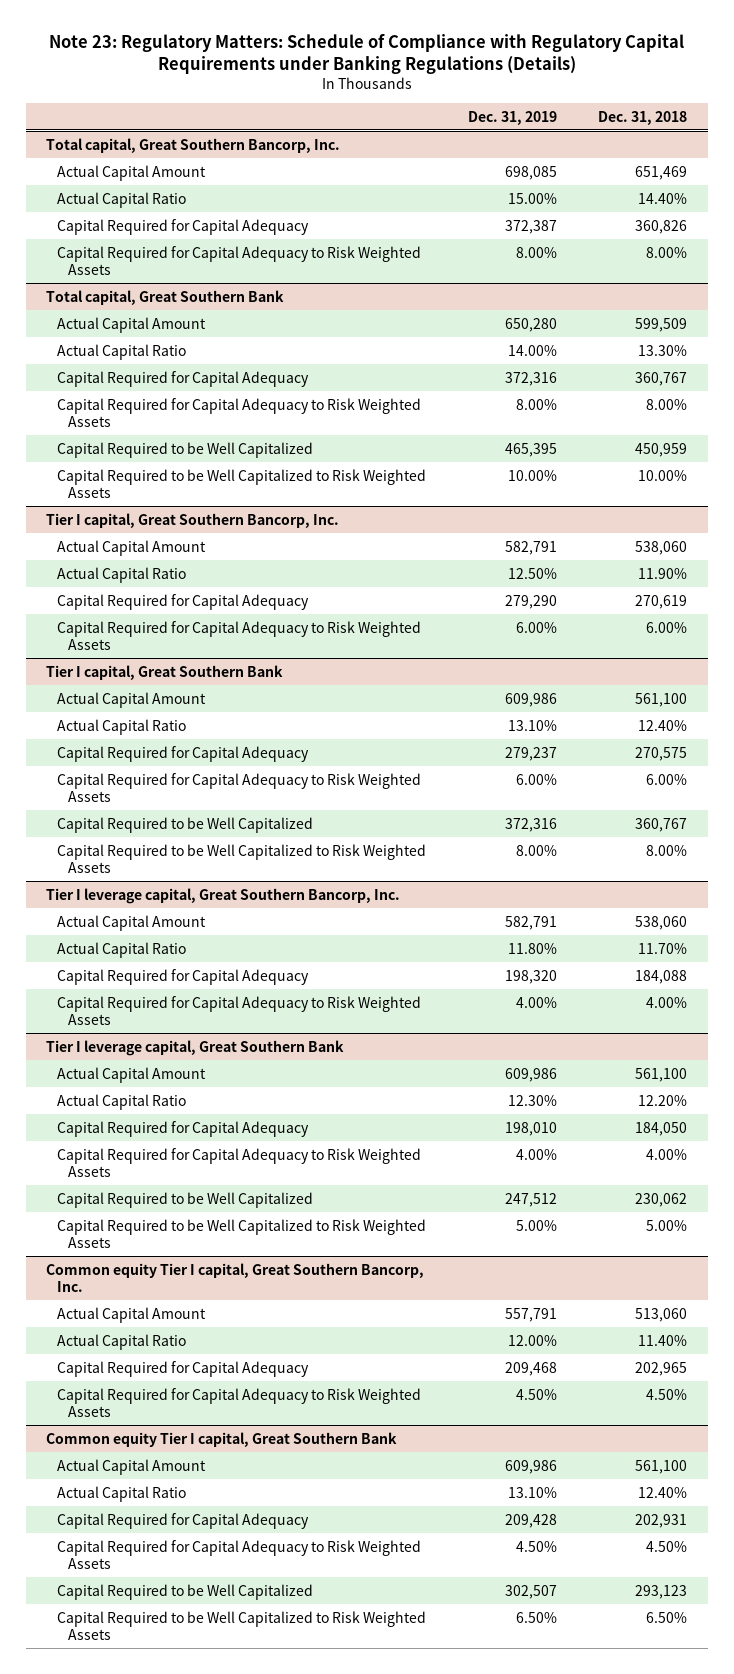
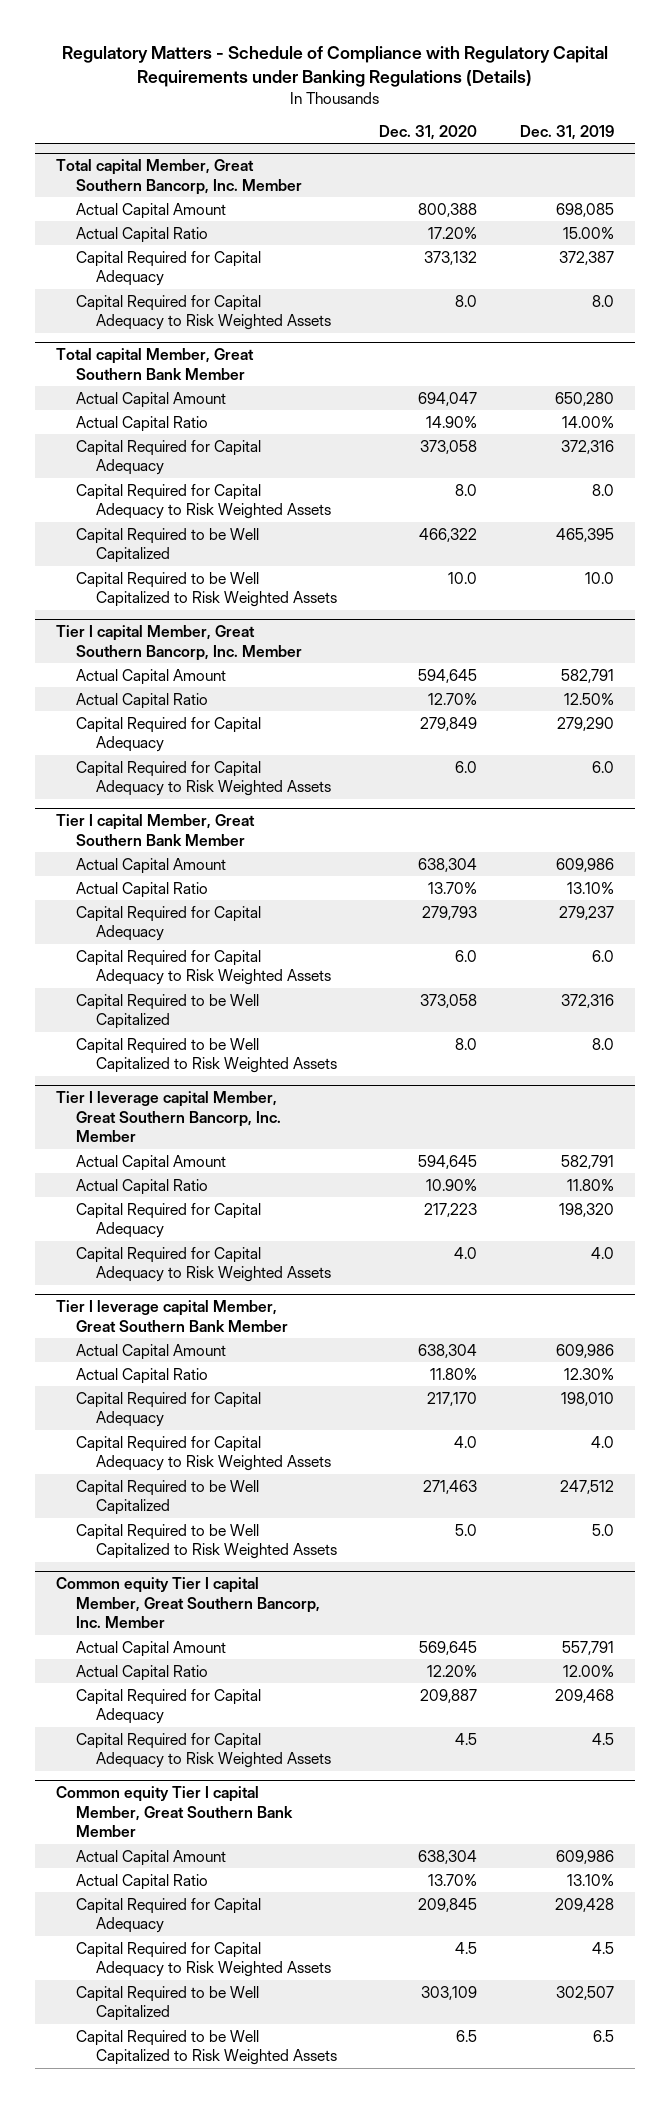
- Note 23: Regulatory Matters: Schedule of Compliance with Regulatory Capital Requirements under Banking Regulations (Details)
+ Regulatory Matters - Schedule of Compliance with Regulatory Capital Requirements under Banking Regulations (Details)
- | Dec. 31, 2019 | Dec. 31, 2018
+ | Dec. 31, 2020 | Dec. 31, 2019
- Total capital, Great Southern Bancorp, Inc.
+ Total capital Member, Great Southern Bancorp, Inc. Member
- Capital Required for Capital Adequacy to Risk Weighted Assets | 8.00% | 8.00%
- Total capital, Great Southern Bank
+ Capital Required for Capital Adequacy to Risk Weighted Assets | 8.0 | 8.0
+ Total capital Member, Great Southern Bank Member
- Capital Required for Capital Adequacy to Risk Weighted Assets | 8.00% | 8.00%
+ Capital Required for Capital Adequacy to Risk Weighted Assets | 8.0 | 8.0
- Capital Required to be Well Capitalized to Risk Weighted Assets | 10.00% | 10.00%
- Tier I capital, Great Southern Bancorp, Inc.
+ Capital Required to be Well Capitalized to Risk Weighted Assets | 10.0 | 10.0
+ Tier I capital Member, Great Southern Bancorp, Inc. Member
- Capital Required for Capital Adequacy to Risk Weighted Assets | 6.00% | 6.00%
- Tier I capital, Great Southern Bank
+ Capital Required for Capital Adequacy to Risk Weighted Assets | 6.0 | 6.0
+ Tier I capital Member, Great Southern Bank Member
- Capital Required for Capital Adequacy to Risk Weighted Assets | 6.00% | 6.00%
+ Capital Required for Capital Adequacy to Risk Weighted Assets | 6.0 | 6.0
- Capital Required to be Well Capitalized to Risk Weighted Assets | 8.00% | 8.00%
- Tier I leverage capital, Great Southern Bancorp, Inc.
+ Capital Required to be Well Capitalized to Risk Weighted Assets | 8.0 | 8.0
+ Tier I leverage capital Member, Great Southern Bancorp, Inc. Member
- Capital Required for Capital Adequacy to Risk Weighted Assets | 4.00% | 4.00%
- Tier I leverage capital, Great Southern Bank
+ Capital Required for Capital Adequacy to Risk Weighted Assets | 4.0 | 4.0
+ Tier I leverage capital Member, Great Southern Bank Member
- Capital Required for Capital Adequacy to Risk Weighted Assets | 4.00% | 4.00%
+ Capital Required for Capital Adequacy to Risk Weighted Assets | 4.0 | 4.0
- Capital Required to be Well Capitalized to Risk Weighted Assets | 5.00% | 5.00%
- Common equity Tier I capital, Great Southern Bancorp, Inc.
+ Capital Required to be Well Capitalized to Risk Weighted Assets | 5.0 | 5.0
+ Common equity Tier I capital Member, Great Southern Bancorp, Inc. Member
- Capital Required for Capital Adequacy to Risk Weighted Assets | 4.50% | 4.50%
- Common equity Tier I capital, Great Southern Bank
+ Capital Required for Capital Adequacy to Risk Weighted Assets | 4.5 | 4.5
+ Common equity Tier I capital Member, Great Southern Bank Member
- Capital Required for Capital Adequacy to Risk Weighted Assets | 4.50% | 4.50%
+ Capital Required for Capital Adequacy to Risk Weighted Assets | 4.5 | 4.5
- Capital Required to be Well Capitalized to Risk Weighted Assets | 6.50% | 6.50%
+ Capital Required to be Well Capitalized to Risk Weighted Assets | 6.5 | 6.5

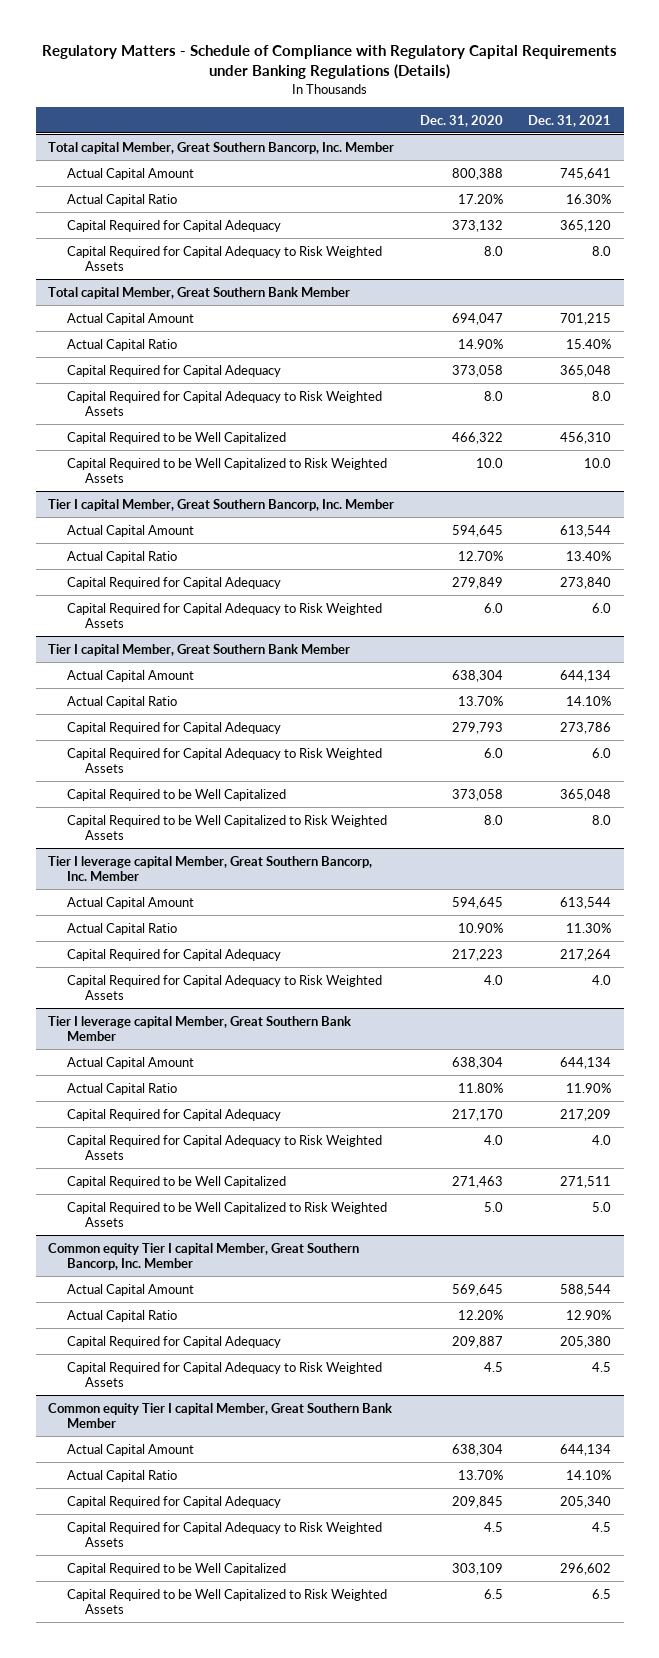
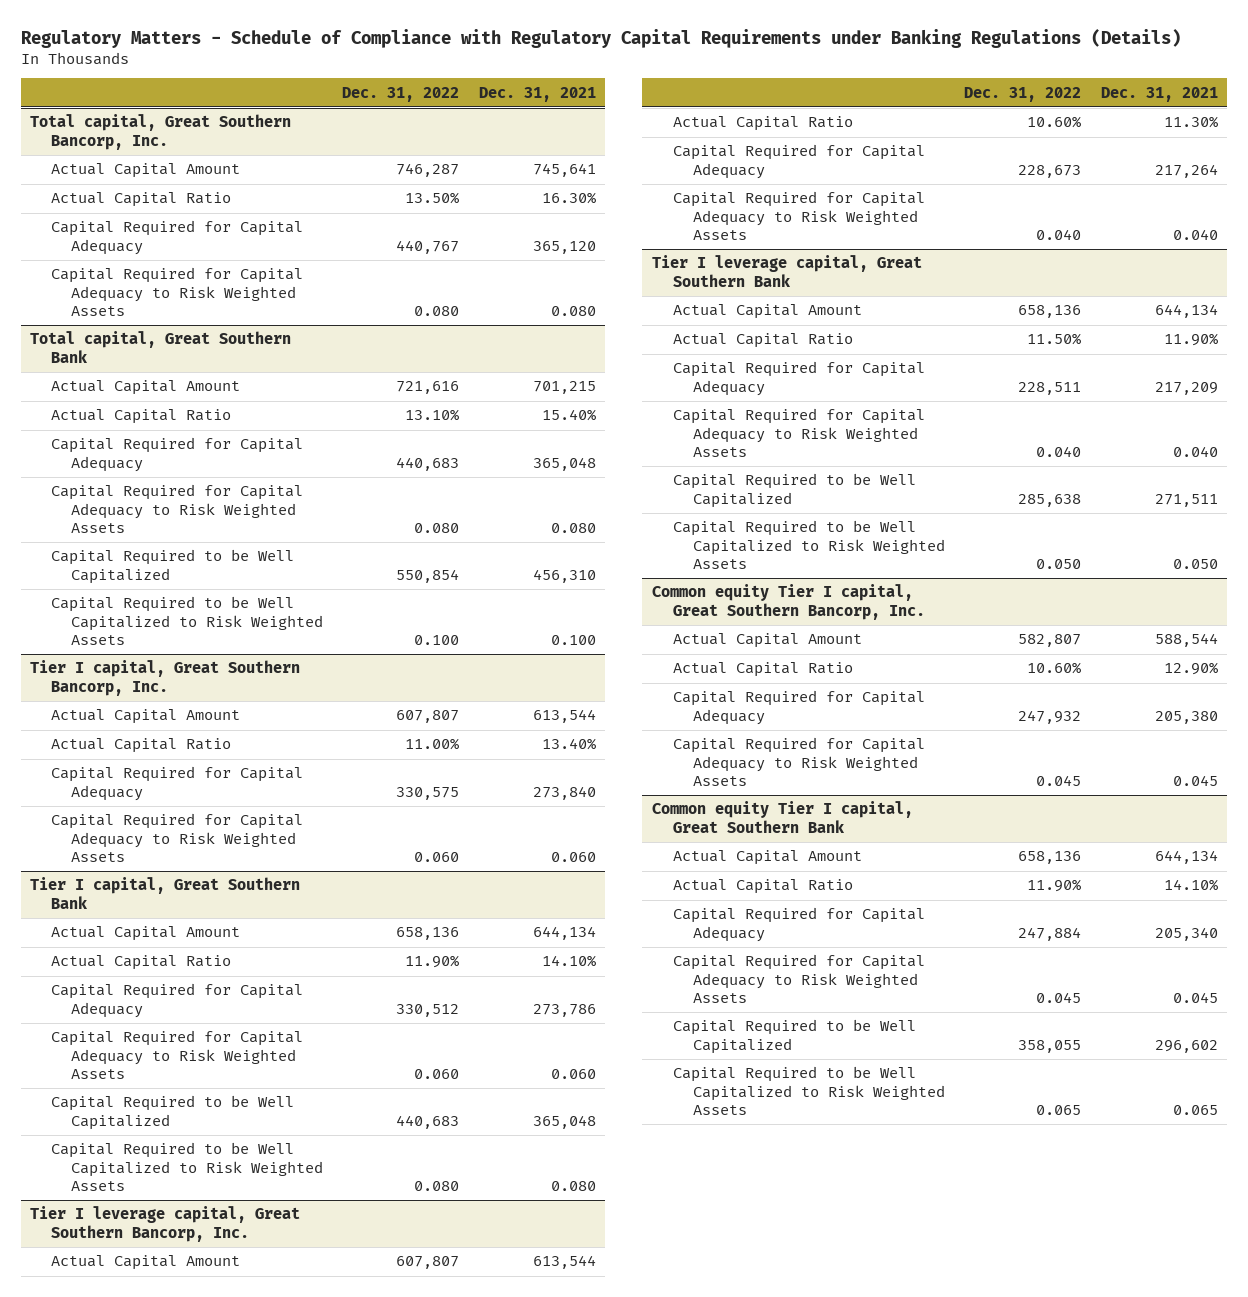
- | Dec. 31, 2020 | Dec. 31, 2021
+ | Dec. 31, 2022 | Dec. 31, 2021
- Total capital Member, Great Southern Bancorp, Inc. Member
+ Total capital, Great Southern Bancorp, Inc.
- Capital Required for Capital Adequacy to Risk Weighted Assets | 8.0 | 8.0
- Total capital Member, Great Southern Bank Member
+ Capital Required for Capital Adequacy to Risk Weighted Assets | 0.080 | 0.080
+ Total capital, Great Southern Bank
- Capital Required for Capital Adequacy to Risk Weighted Assets | 8.0 | 8.0
+ Capital Required for Capital Adequacy to Risk Weighted Assets | 0.080 | 0.080
- Capital Required to be Well Capitalized to Risk Weighted Assets | 10.0 | 10.0
- Tier I capital Member, Great Southern Bancorp, Inc. Member
+ Capital Required to be Well Capitalized to Risk Weighted Assets | 0.100 | 0.100
+ Tier I capital, Great Southern Bancorp, Inc.
- Capital Required for Capital Adequacy to Risk Weighted Assets | 6.0 | 6.0
- Tier I capital Member, Great Southern Bank Member
+ Capital Required for Capital Adequacy to Risk Weighted Assets | 0.060 | 0.060
+ Tier I capital, Great Southern Bank
- Capital Required for Capital Adequacy to Risk Weighted Assets | 6.0 | 6.0
+ Capital Required for Capital Adequacy to Risk Weighted Assets | 0.060 | 0.060
- Capital Required to be Well Capitalized to Risk Weighted Assets | 8.0 | 8.0
- Tier I leverage capital Member, Great Southern Bancorp, Inc. Member
+ Capital Required to be Well Capitalized to Risk Weighted Assets | 0.080 | 0.080
+ Tier I leverage capital, Great Southern Bancorp, Inc.
- Capital Required for Capital Adequacy to Risk Weighted Assets | 4.0 | 4.0
- Tier I leverage capital Member, Great Southern Bank Member
+ Capital Required for Capital Adequacy to Risk Weighted Assets | 0.040 | 0.040
+ Tier I leverage capital, Great Southern Bank
- Capital Required for Capital Adequacy to Risk Weighted Assets | 4.0 | 4.0
+ Capital Required for Capital Adequacy to Risk Weighted Assets | 0.040 | 0.040
- Capital Required to be Well Capitalized to Risk Weighted Assets | 5.0 | 5.0
- Common equity Tier I capital Member, Great Southern Bancorp, Inc. Member
+ Capital Required to be Well Capitalized to Risk Weighted Assets | 0.050 | 0.050
+ Common equity Tier I capital, Great Southern Bancorp, Inc.
- Capital Required for Capital Adequacy to Risk Weighted Assets | 4.5 | 4.5
- Common equity Tier I capital Member, Great Southern Bank Member
+ Capital Required for Capital Adequacy to Risk Weighted Assets | 0.045 | 0.045
+ Common equity Tier I capital, Great Southern Bank
- Capital Required for Capital Adequacy to Risk Weighted Assets | 4.5 | 4.5
+ Capital Required for Capital Adequacy to Risk Weighted Assets | 0.045 | 0.045
- Capital Required to be Well Capitalized to Risk Weighted Assets | 6.5 | 6.5
+ Capital Required to be Well Capitalized to Risk Weighted Assets | 0.065 | 0.065

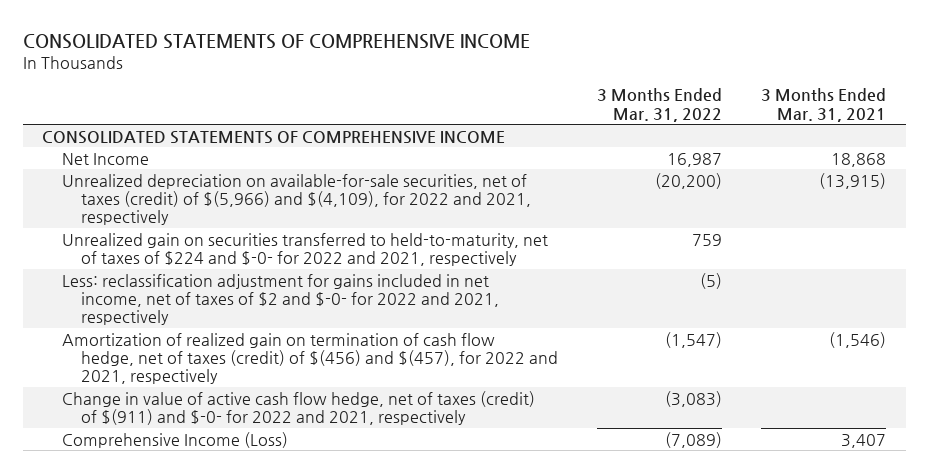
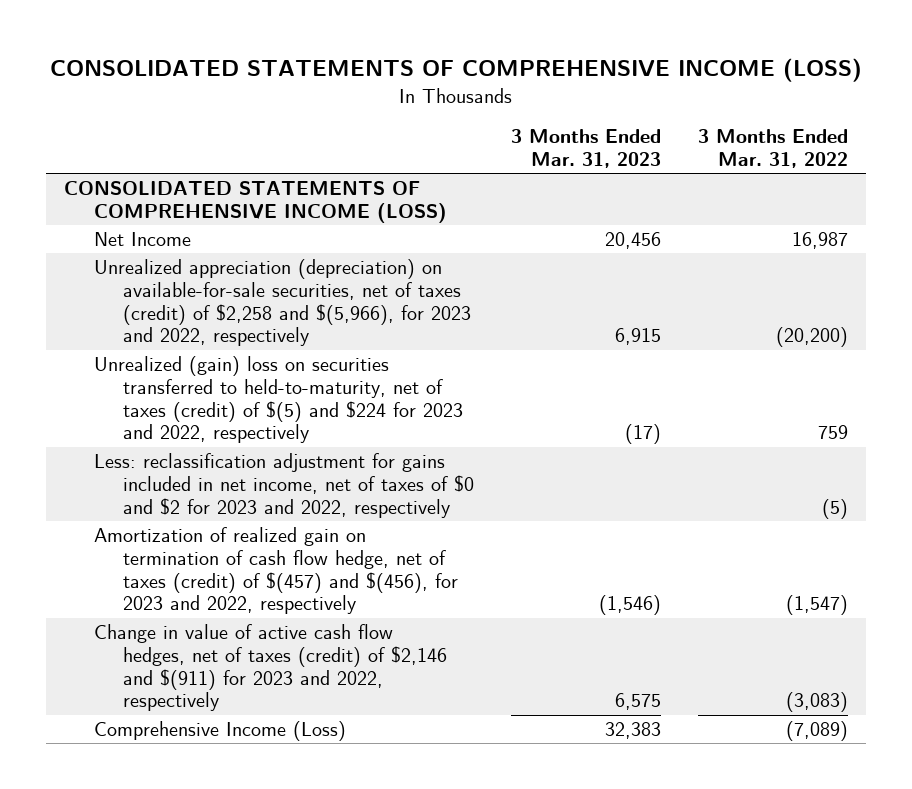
- CONSOLIDATED STATEMENTS OF COMPREHENSIVE INCOME
+ CONSOLIDATED STATEMENTS OF COMPREHENSIVE INCOME (LOSS)
- | 3 Months Ended Mar. 31, 2022 | 3 Months Ended Mar. 31, 2021
+ | 3 Months Ended Mar. 31, 2023 | 3 Months Ended Mar. 31, 2022
- CONSOLIDATED STATEMENTS OF COMPREHENSIVE INCOME
+ CONSOLIDATED STATEMENTS OF COMPREHENSIVE INCOME (LOSS)
- Unrealized depreciation on available-for-sale securities, net of taxes (credit) of $(5,966) and $(4,109), for 2022 and 2021, respectively | (20,200) | (13,915)
- Unrealized gain on securities transferred to held-to-maturity, net of taxes of $224 and $-0- for 2022 and 2021, respectively | 759 |
- Less: reclassification adjustment for gains included in net income, net of taxes of $2 and $-0- for 2022 and 2021, respectively | (5) |
- Amortization of realized gain on termination of cash flow hedge, net of taxes (credit) of $(456) and $(457), for 2022 and 2021, respectively | (1,547) | (1,546)
- Change in value of active cash flow hedge, net of taxes (credit) of $(911) and $-0- for 2022 and 2021, respectively | (3,083) |
+ Unrealized appreciation (depreciation) on available-for-sale securities, net of taxes (credit) of $2,258 and $(5,966), for 2023 and 2022, respectively | 6,915 | (20,200)
+ Unrealized (gain) loss on securities transferred to held-to-maturity, net of taxes (credit) of $(5) and $224 for 2023 and 2022, respectively | (17) | 759
+ Less: reclassification adjustment for gains included in net income, net of taxes of $0 and $2 for 2023 and 2022, respectively | | (5)
+ Amortization of realized gain on termination of cash flow hedge, net of taxes (credit) of $(457) and $(456), for 2023 and 2022, respectively | (1,546) | (1,547)
+ Change in value of active cash flow hedges, net of taxes (credit) of $2,146 and $(911) for 2023 and 2022, respectively | 6,575 | (3,083)

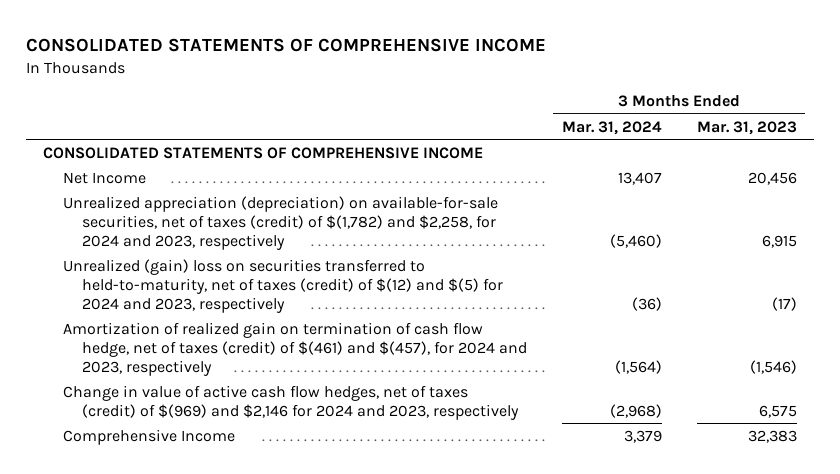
- CONSOLIDATED STATEMENTS OF COMPREHENSIVE INCOME (LOSS)
+ CONSOLIDATED STATEMENTS OF COMPREHENSIVE INCOME
- | 3 Months Ended Mar. 31, 2023 | 3 Months Ended Mar. 31, 2022
+ | 3 Months Ended Mar. 31, 2024 | 3 Months Ended Mar. 31, 2023
- CONSOLIDATED STATEMENTS OF COMPREHENSIVE INCOME (LOSS)
+ CONSOLIDATED STATEMENTS OF COMPREHENSIVE INCOME
- Unrealized appreciation (depreciation) on available-for-sale securities, net of taxes (credit) of $2,258 and $(5,966), for 2023 and 2022, respectively | 6,915 | (20,200)
- Unrealized (gain) loss on securities transferred to held-to-maturity, net of taxes (credit) of $(5) and $224 for 2023 and 2022, respectively | (17) | 759
- Less: reclassification adjustment for gains included in net income, net of taxes of $0 and $2 for 2023 and 2022, respectively | | (5)
- Amortization of realized gain on termination of cash flow hedge, net of taxes (credit) of $(457) and $(456), for 2023 and 2022, respectively | (1,546) | (1,547)
- Change in value of active cash flow hedges, net of taxes (credit) of $2,146 and $(911) for 2023 and 2022, respectively | 6,575 | (3,083)
- Comprehensive Income (Loss) | 32,383 | (7,089)
+ Unrealized appreciation (depreciation) on available-for-sale securities, net of taxes (credit) of $(1,782) and $2,258, for 2024 and 2023, respectively | (5,460) | 6,915
+ Unrealized (gain) loss on securities transferred to held-to-maturity, net of taxes (credit) of $(12) and $(5) for 2024 and 2023, respectively | (36) | (17)
+ Amortization of realized gain on termination of cash flow hedge, net of taxes (credit) of $(461) and $(457), for 2024 and 2023, respectively | (1,564) | (1,546)
+ Change in value of active cash flow hedges, net of taxes (credit) of $(969) and $2,146 for 2024 and 2023, respectively | (2,968) | 6,575
+ Comprehensive Income | 3,379 | 32,383

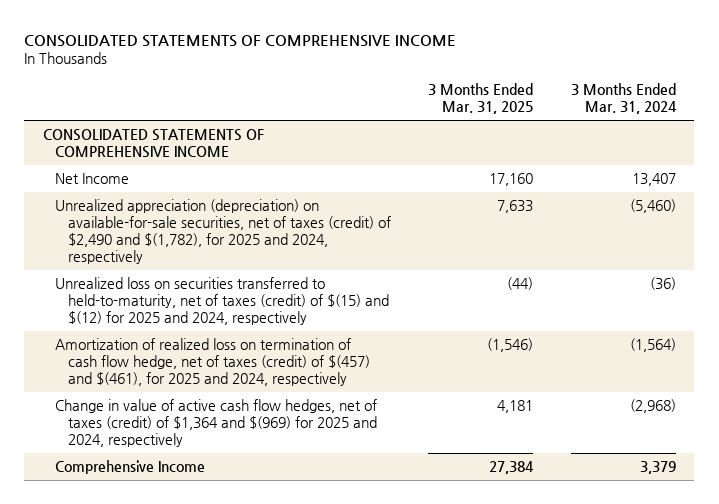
- | 3 Months Ended Mar. 31, 2024 | 3 Months Ended Mar. 31, 2023
+ | 3 Months Ended Mar. 31, 2025 | 3 Months Ended Mar. 31, 2024
- Unrealized appreciation (depreciation) on available-for-sale securities, net of taxes (credit) of $(1,782) and $2,258, for 2024 and 2023, respectively | (5,460) | 6,915
- Unrealized (gain) loss on securities transferred to held-to-maturity, net of taxes (credit) of $(12) and $(5) for 2024 and 2023, respectively | (36) | (17)
- Amortization of realized gain on termination of cash flow hedge, net of taxes (credit) of $(461) and $(457), for 2024 and 2023, respectively | (1,564) | (1,546)
- Change in value of active cash flow hedges, net of taxes (credit) of $(969) and $2,146 for 2024 and 2023, respectively | (2,968) | 6,575
+ Unrealized appreciation (depreciation) on available-for-sale securities, net of taxes (credit) of $2,490 and $(1,782), for 2025 and 2024, respectively | 7,633 | (5,460)
+ Unrealized loss on securities transferred to held-to-maturity, net of taxes (credit) of $(15) and $(12) for 2025 and 2024, respectively | (44) | (36)
+ Amortization of realized loss on termination of cash flow hedge, net of taxes (credit) of $(457) and $(461), for 2025 and 2024, respectively | (1,546) | (1,564)
+ Change in value of active cash flow hedges, net of taxes (credit) of $1,364 and $(969) for 2025 and 2024, respectively | 4,181 | (2,968)

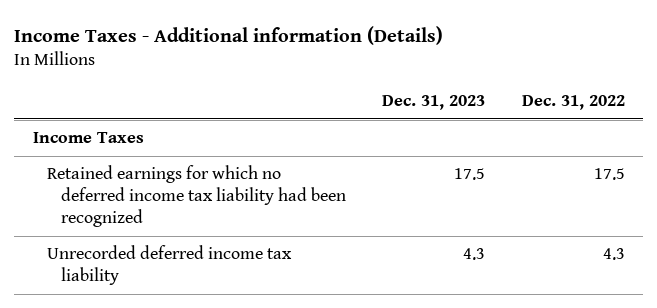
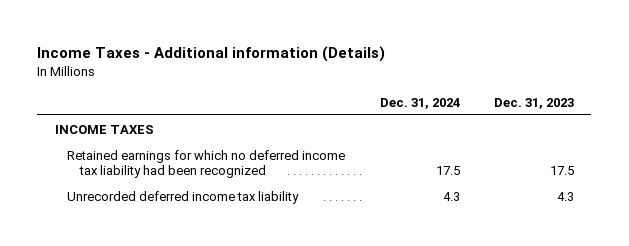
- | Dec. 31, 2023 | Dec. 31, 2022
+ | Dec. 31, 2024 | Dec. 31, 2023
- Income Taxes
+ INCOME TAXES

